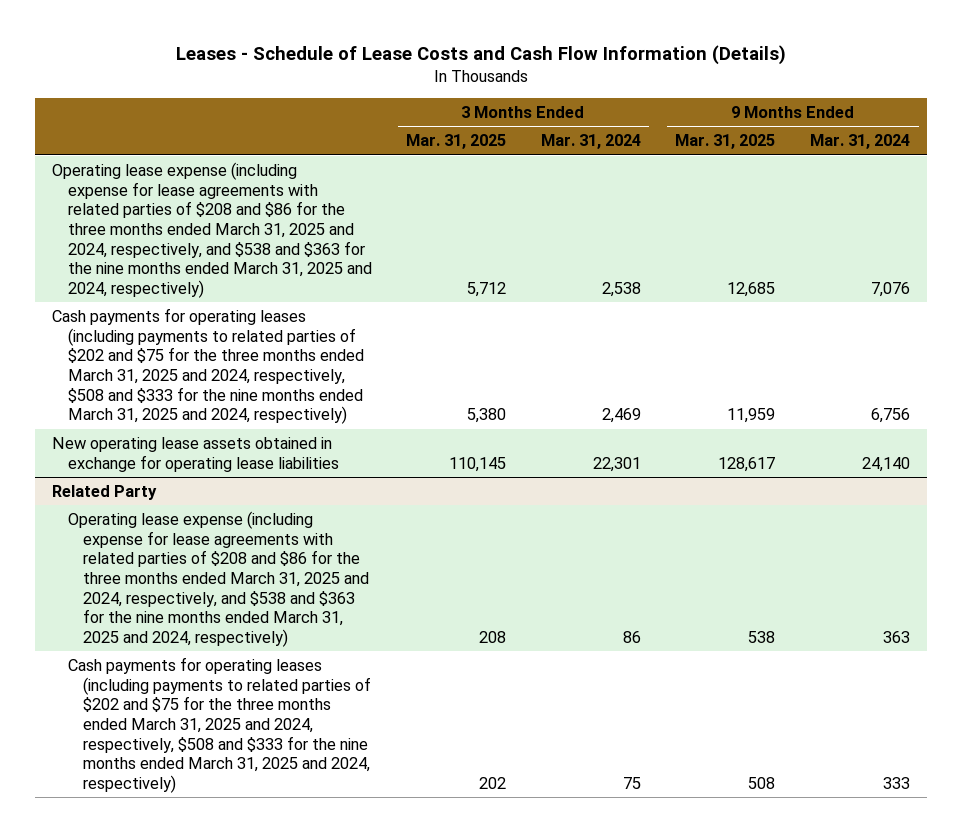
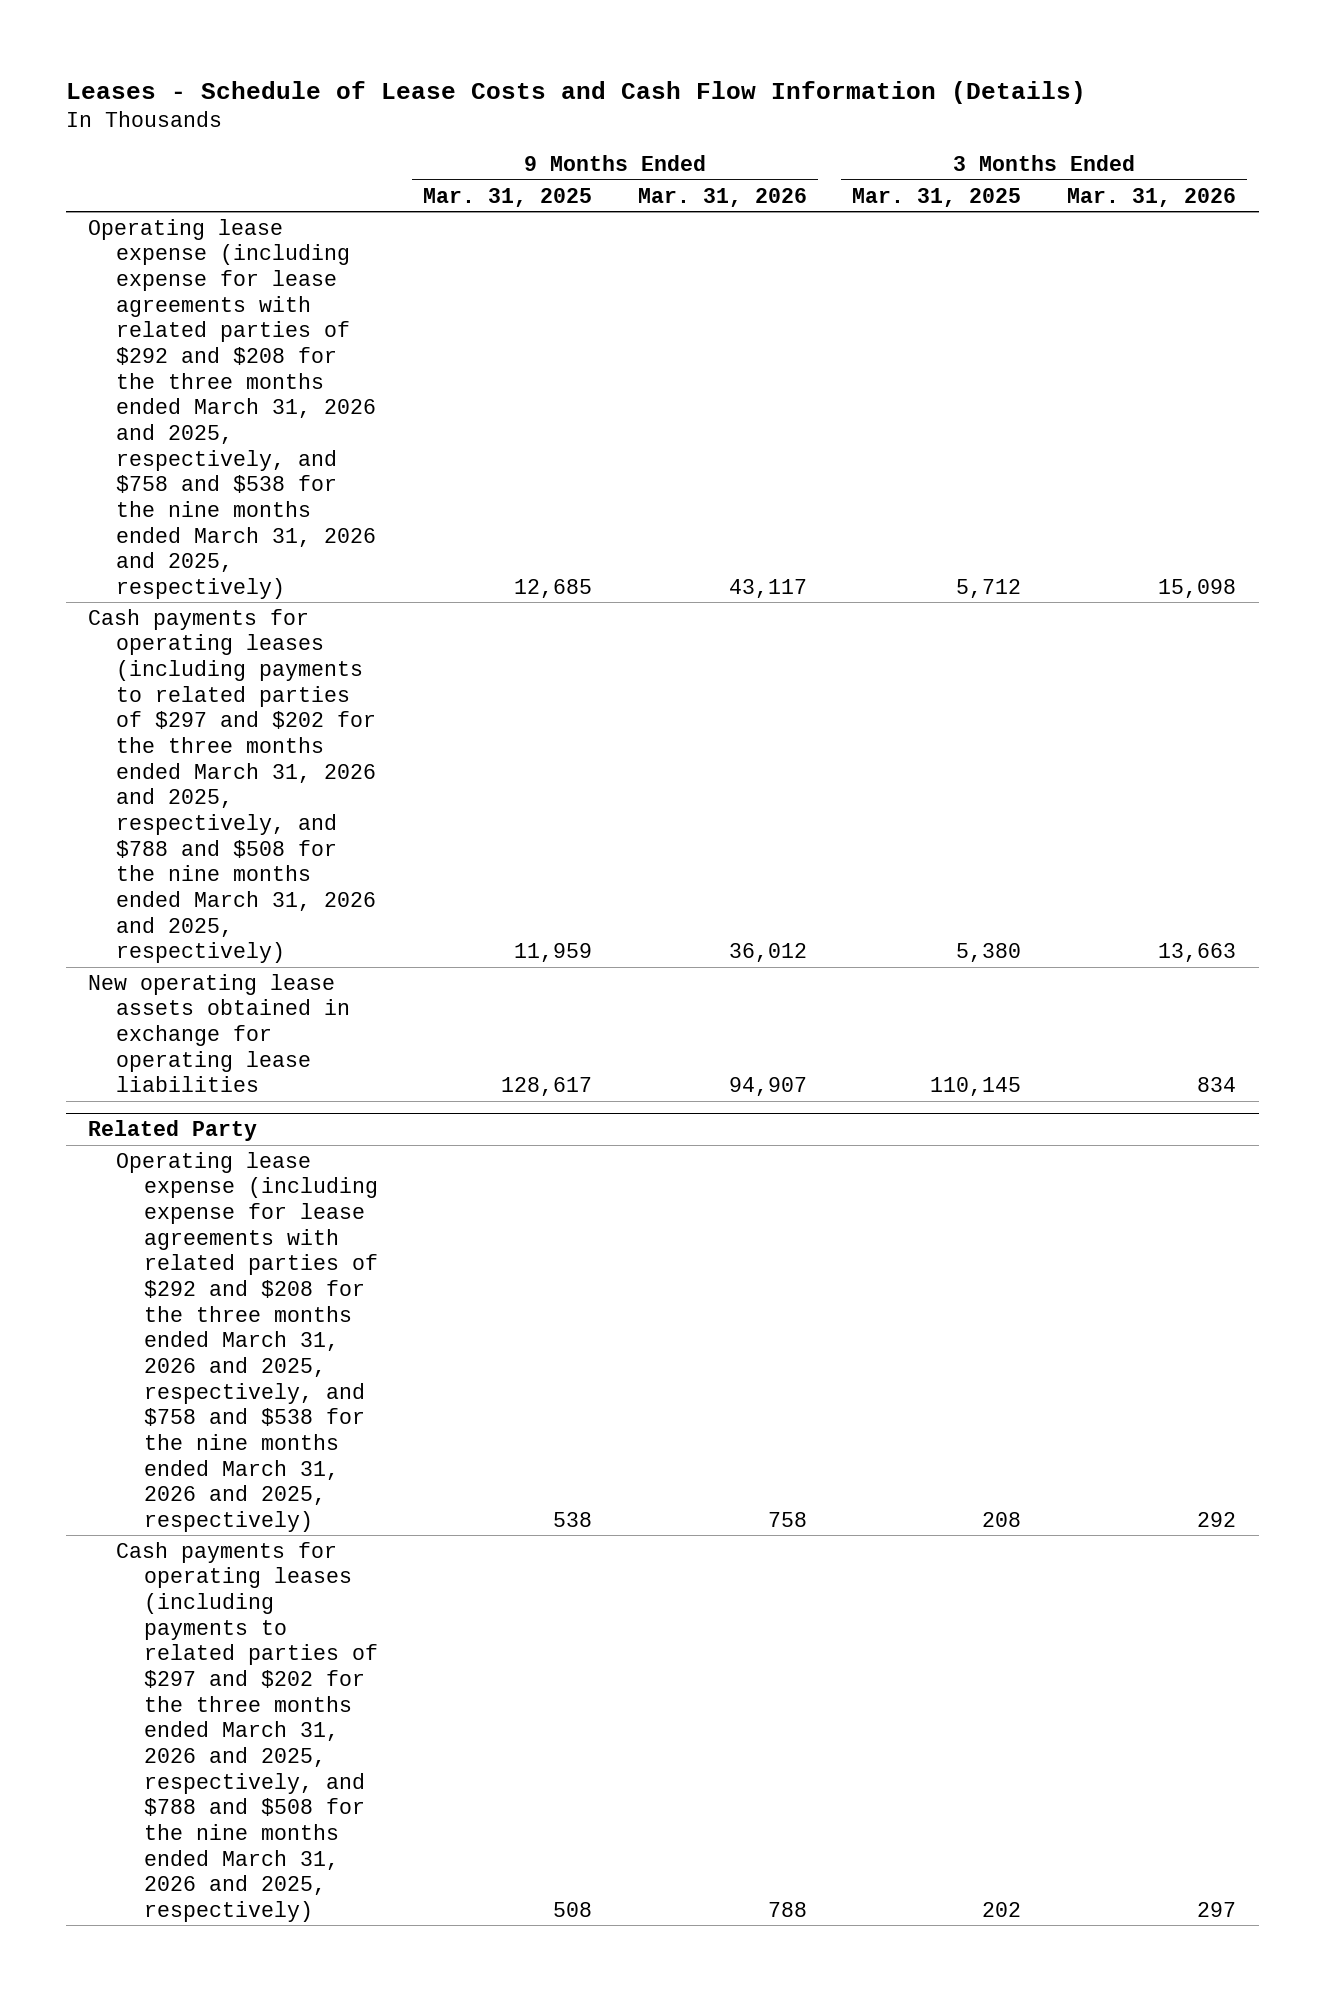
- | 3 Months Ended Mar. 31, 2025 | 3 Months Ended Mar. 31, 2024 | 9 Months Ended Mar. 31, 2025 | 9 Months Ended Mar. 31, 2024
+ | 9 Months Ended Mar. 31, 2025 | 9 Months Ended Mar. 31, 2026 | 3 Months Ended Mar. 31, 2025 | 3 Months Ended Mar. 31, 2026
- Operating lease expense (including expense for lease agreements with related parties of $208 and $86 for the three months ended March 31, 2025 and 2024, respectively, and $538 and $363 for the nine months ended March 31, 2025 and 2024, respectively) | 5,712 | 2,538 | 12,685 | 7,076
- Cash payments for operating leases (including payments to related parties of $202 and $75 for the three months ended March 31, 2025 and 2024, respectively, $508 and $333 for the nine months ended March 31, 2025 and 2024, respectively) | 5,380 | 2,469 | 11,959 | 6,756
+ Operating lease expense (including expense for lease agreements with related parties of $292 and $208 for the three months ended March 31, 2026 and 2025, respectively, and $758 and $538 for the nine months ended March 31, 2026 and 2025, respectively) | 12,685 | 43,117 | 5,712 | 15,098
+ Cash payments for operating leases (including payments to related parties of $297 and $202 for the three months ended March 31, 2026 and 2025, respectively, and $788 and $508 for the nine months ended March 31, 2026 and 2025, respectively) | 11,959 | 36,012 | 5,380 | 13,663
@ Related Party
- Operating lease expense (including expense for lease agreements with related parties of $208 and $86 for the three months ended March 31, 2025 and 2024, respectively, and $538 and $363 for the nine months ended March 31, 2025 and 2024, respectively) | 208 | 86 | 538 | 363
- Cash payments for operating leases (including payments to related parties of $202 and $75 for the three months ended March 31, 2025 and 2024, respectively, $508 and $333 for the nine months ended March 31, 2025 and 2024, respectively) | 202 | 75 | 508 | 333
+ Operating lease expense (including expense for lease agreements with related parties of $292 and $208 for the three months ended March 31, 2026 and 2025, respectively, and $758 and $538 for the nine months ended March 31, 2026 and 2025, respectively) | 538 | 758 | 208 | 292
+ Cash payments for operating leases (including payments to related parties of $297 and $202 for the three months ended March 31, 2026 and 2025, respectively, and $788 and $508 for the nine months ended March 31, 2026 and 2025, respectively) | 508 | 788 | 202 | 297

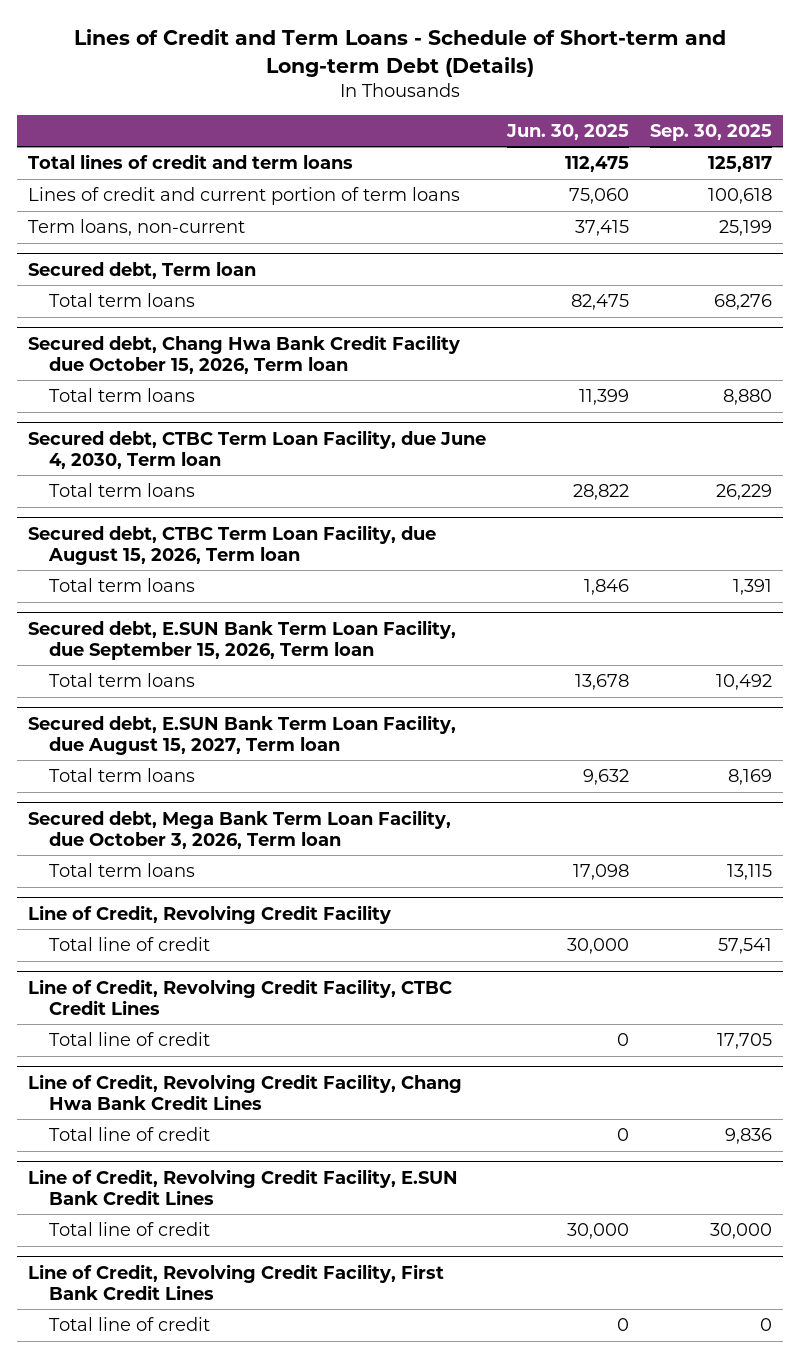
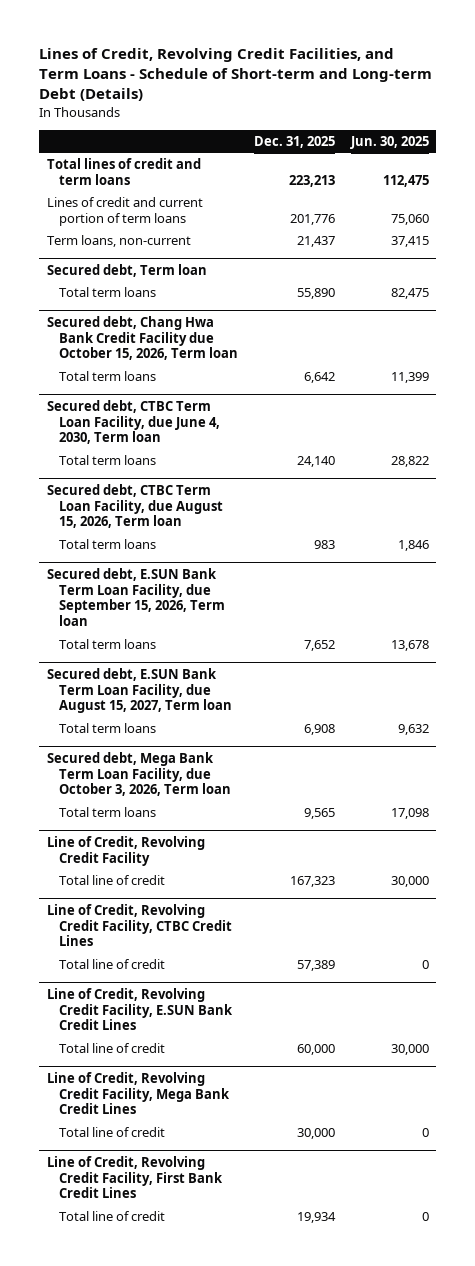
- Lines of Credit and Term Loans - Schedule of Short-term and Long-term Debt (Details)
+ Lines of Credit, Revolving Credit Facilities, and Term Loans - Schedule of Short-term and Long-term Debt (Details)
- | Jun. 30, 2025 | Sep. 30, 2025
+ | Dec. 31, 2025 | Jun. 30, 2025
- Line of Credit, Revolving Credit Facility, Chang Hwa Bank Credit Lines
- Total line of credit | 0 | 9,836
+ Line of Credit, Revolving Credit Facility, Mega Bank Credit Lines
+ Total line of credit | 30,000 | 0

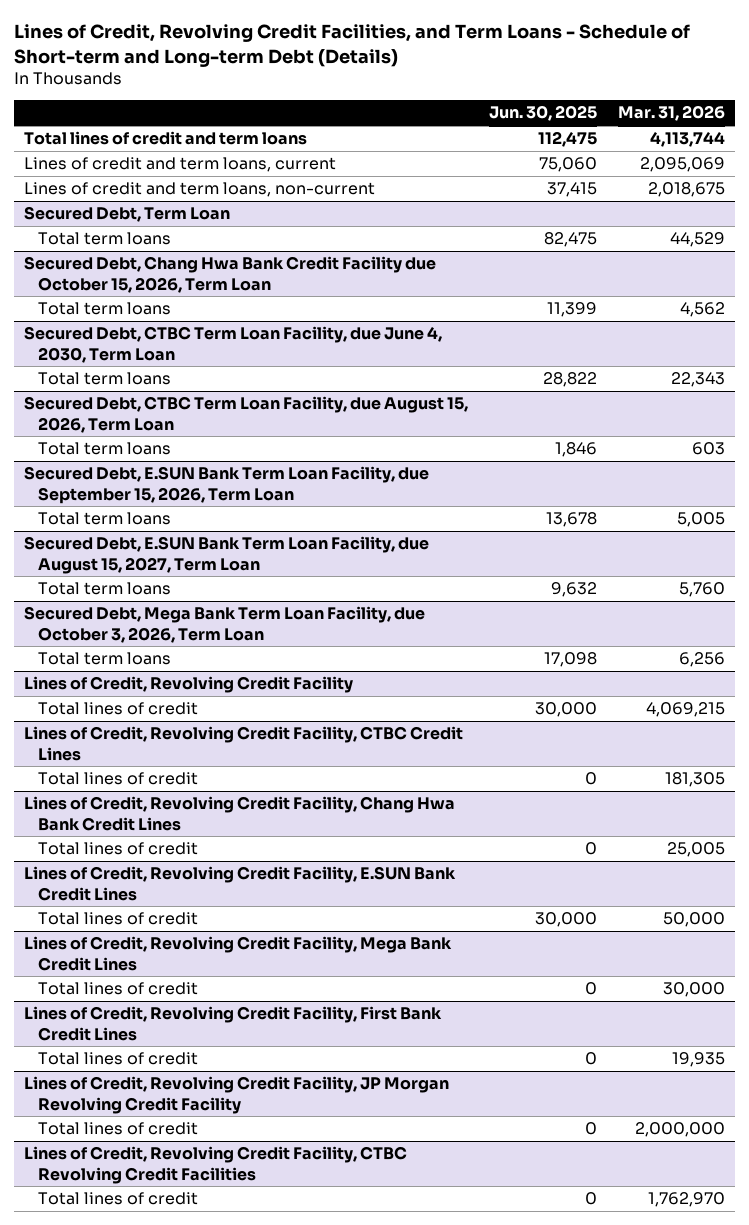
- | Dec. 31, 2025 | Jun. 30, 2025
+ | Jun. 30, 2025 | Mar. 31, 2026
- Lines of credit and current portion of term loans | 201,776 | 75,060
- Term loans, non-current | 21,437 | 37,415
- Secured debt, Term loan
+ Lines of credit and term loans, current | 75,060 | 2,095,069
+ Lines of credit and term loans, non-current | 37,415 | 2,018,675
+ Secured Debt, Term Loan
- Secured debt, Chang Hwa Bank Credit Facility due October 15, 2026, Term loan
+ Secured Debt, Chang Hwa Bank Credit Facility due October 15, 2026, Term Loan
- Secured debt, CTBC Term Loan Facility, due June 4, 2030, Term loan
+ Secured Debt, CTBC Term Loan Facility, due June 4, 2030, Term Loan
- Secured debt, CTBC Term Loan Facility, due August 15, 2026, Term loan
+ Secured Debt, CTBC Term Loan Facility, due August 15, 2026, Term Loan
- Secured debt, E.SUN Bank Term Loan Facility, due September 15, 2026, Term loan
+ Secured Debt, E.SUN Bank Term Loan Facility, due September 15, 2026, Term Loan
- Secured debt, E.SUN Bank Term Loan Facility, due August 15, 2027, Term loan
+ Secured Debt, E.SUN Bank Term Loan Facility, due August 15, 2027, Term Loan
- Secured debt, Mega Bank Term Loan Facility, due October 3, 2026, Term loan
+ Secured Debt, Mega Bank Term Loan Facility, due October 3, 2026, Term Loan
- Line of Credit, Revolving Credit Facility
- Total line of credit | 167,323 | 30,000
- Line of Credit, Revolving Credit Facility, CTBC Credit Lines
- Total line of credit | 57,389 | 0
- Line of Credit, Revolving Credit Facility, E.SUN Bank Credit Lines
- Total line of credit | 60,000 | 30,000
- Line of Credit, Revolving Credit Facility, Mega Bank Credit Lines
- Total line of credit | 30,000 | 0
- Line of Credit, Revolving Credit Facility, First Bank Credit Lines
- Total line of credit | 19,934 | 0
+ Lines of Credit, Revolving Credit Facility
+ Total lines of credit | 30,000 | 4,069,215
+ Lines of Credit, Revolving Credit Facility, CTBC Credit Lines
+ Total lines of credit | 0 | 181,305
+ Lines of Credit, Revolving Credit Facility, Chang Hwa Bank Credit Lines
+ Total lines of credit | 0 | 25,005
+ Lines of Credit, Revolving Credit Facility, E.SUN Bank Credit Lines
+ Total lines of credit | 30,000 | 50,000
+ Lines of Credit, Revolving Credit Facility, Mega Bank Credit Lines
+ Total lines of credit | 0 | 30,000
+ Lines of Credit, Revolving Credit Facility, First Bank Credit Lines
+ Total lines of credit | 0 | 19,935
+ Lines of Credit, Revolving Credit Facility, JP Morgan Revolving Credit Facility
+ Total lines of credit | 0 | 2,000,000
+ Lines of Credit, Revolving Credit Facility, CTBC Revolving Credit Facilities
+ Total lines of credit | 0 | 1,762,970

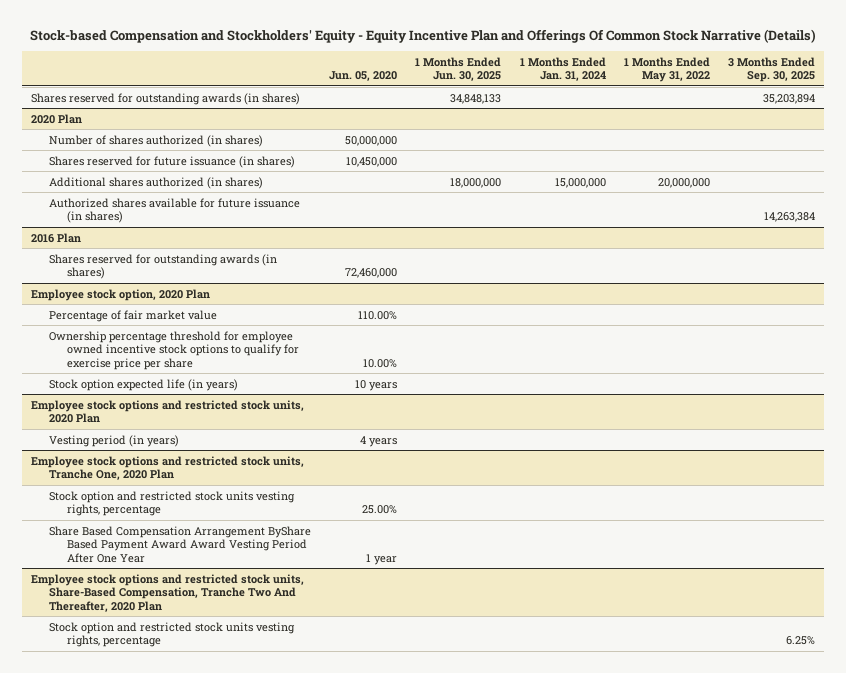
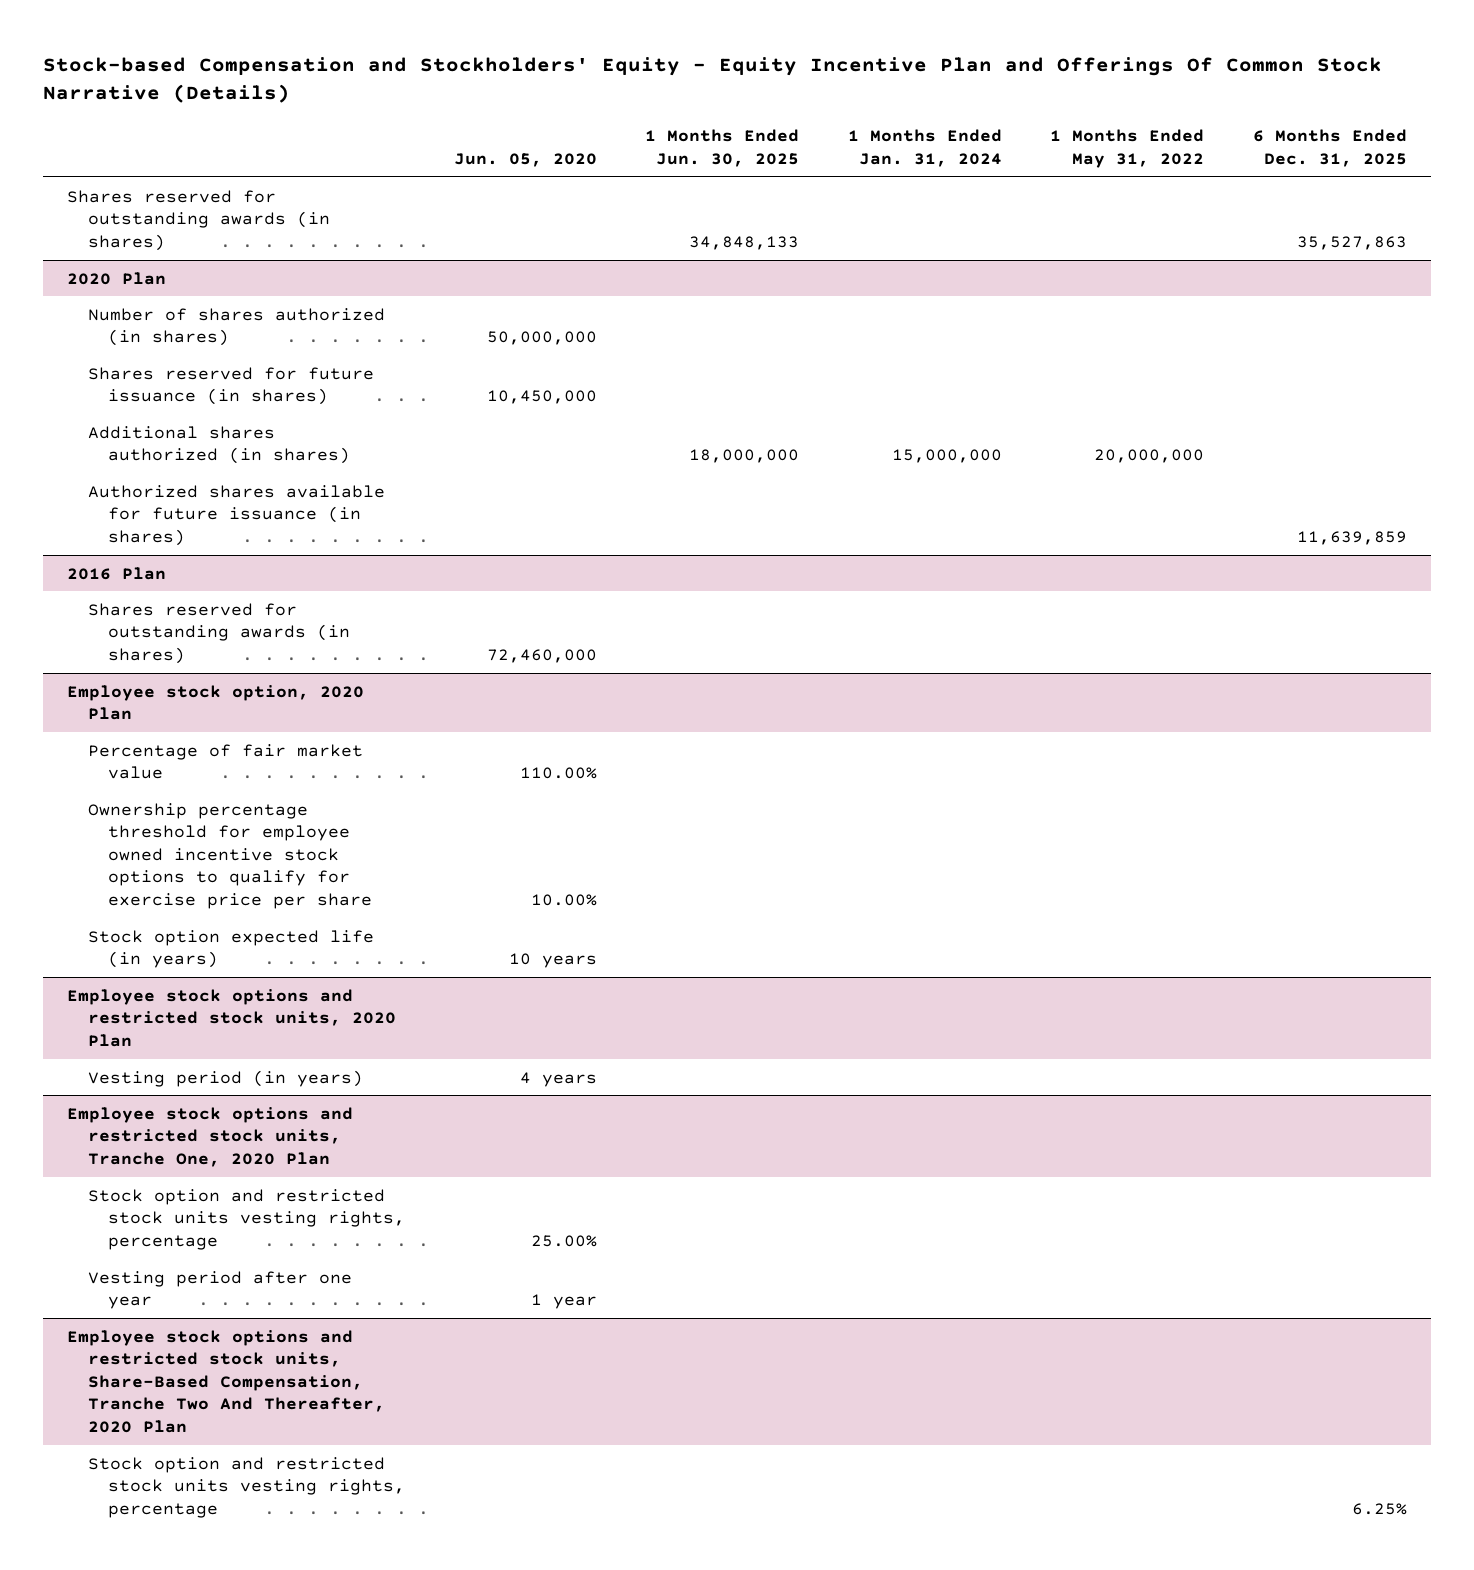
- | Jun. 05, 2020 | 1 Months Ended Jun. 30, 2025 | 1 Months Ended Jan. 31, 2024 | 1 Months Ended May 31, 2022 | 3 Months Ended Sep. 30, 2025
+ | Jun. 05, 2020 | 1 Months Ended Jun. 30, 2025 | 1 Months Ended Jan. 31, 2024 | 1 Months Ended May 31, 2022 | 6 Months Ended Dec. 31, 2025
@ Employee stock options and restricted stock units, Tranche One, 2020 Plan
- Share Based Compensation Arrangement ByShare Based Payment Award Award Vesting Period After One Year | 1 year | | | |
+ Vesting period after one year | 1 year | | | |

